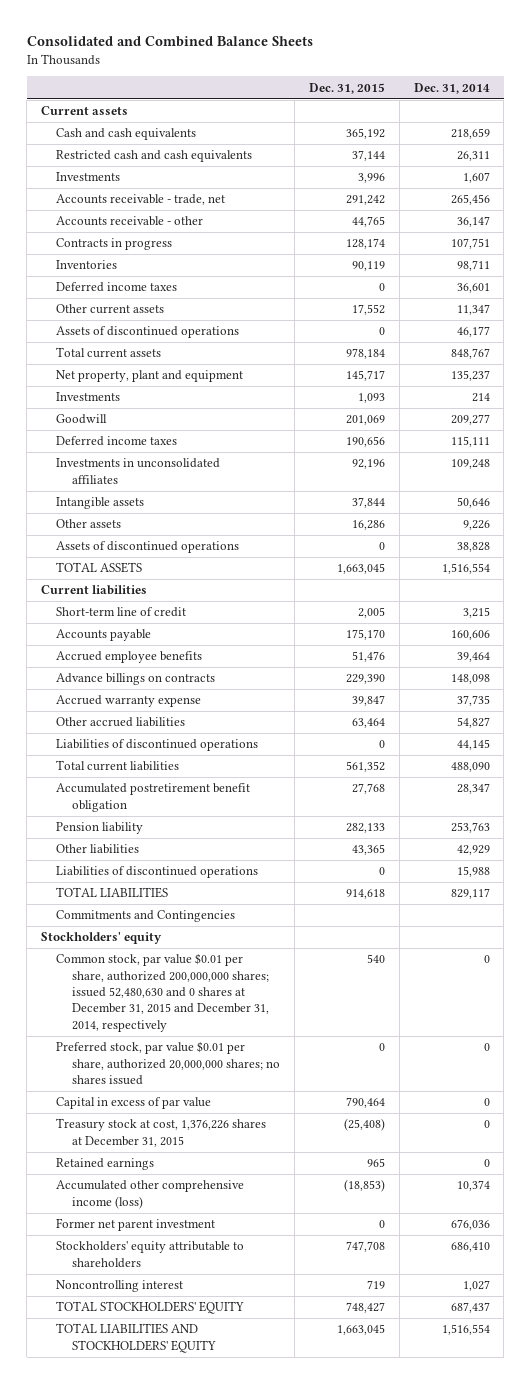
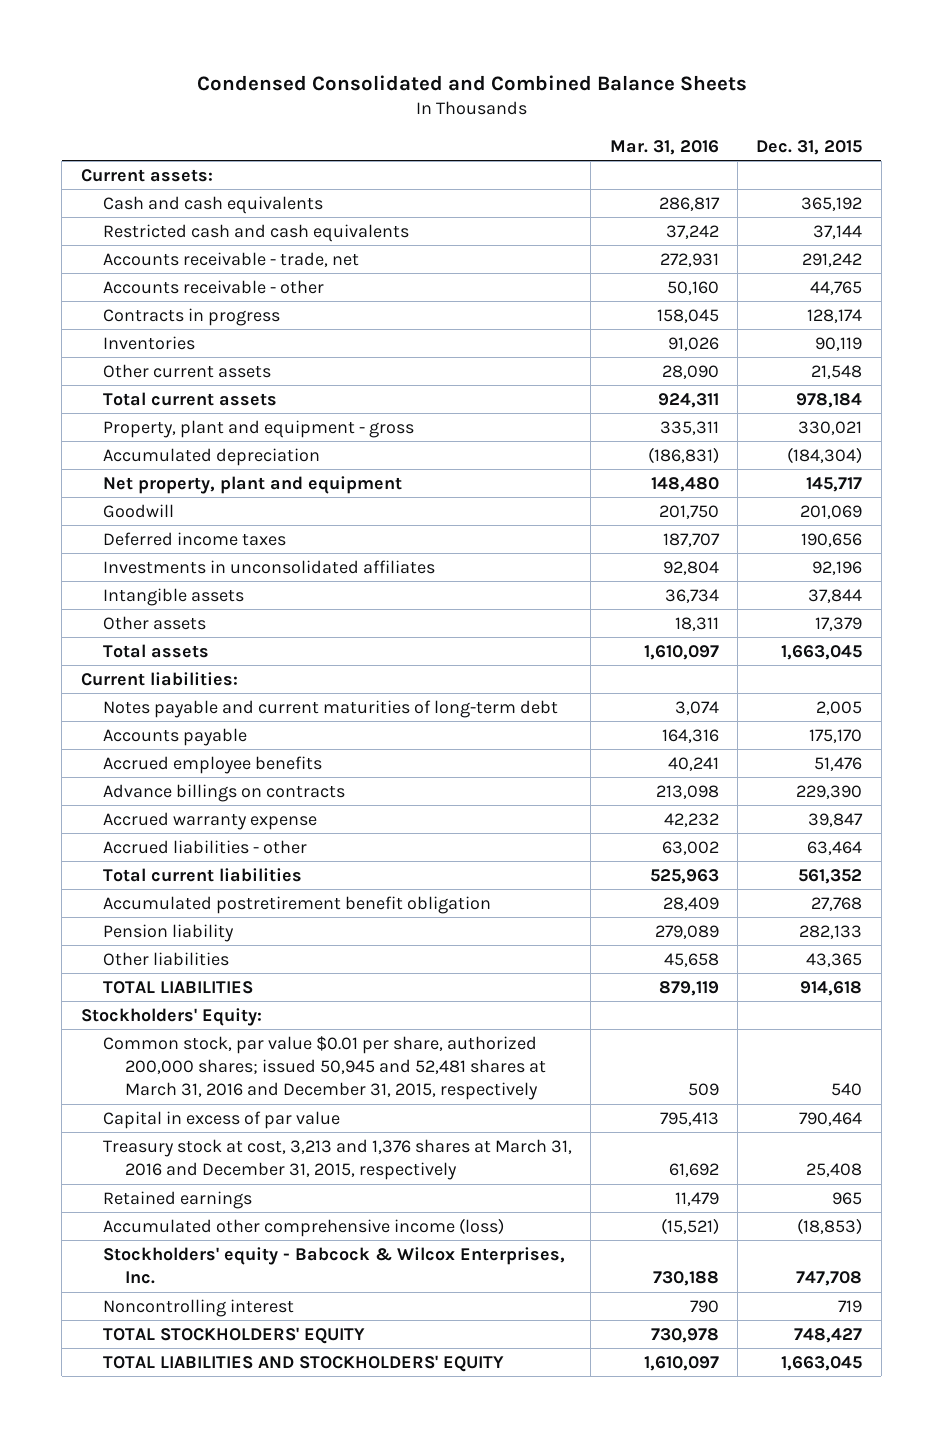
- Consolidated and Combined Balance Sheets
+ Condensed Consolidated and Combined Balance Sheets
- | Dec. 31, 2015 | Dec. 31, 2014
+ | Mar. 31, 2016 | Dec. 31, 2015
- Current assets
+ Current assets:
- Investments | 3,996 | 1,607
- Deferred income taxes | 0 | 36,601
- Other current assets | 17,552 | 11,347
- Assets of discontinued operations | 0 | 46,177
+ Other current assets | 28,090 | 21,548
+ Property, plant and equipment - gross | 335,311 | 330,021
+ Accumulated depreciation | (186,831) | (184,304)
- Investments | 1,093 | 214
- Other assets | 16,286 | 9,226
- Assets of discontinued operations | 0 | 38,828
- TOTAL ASSETS | 1,663,045 | 1,516,554
- Current liabilities
- Short-term line of credit | 2,005 | 3,215
+ Other assets | 18,311 | 17,379
+ Total assets | 1,610,097 | 1,663,045
+ Current liabilities:
+ Notes payable and current maturities of long-term debt | 3,074 | 2,005
- Other accrued liabilities | 63,464 | 54,827
- Liabilities of discontinued operations | 0 | 44,145
+ Accrued liabilities - other | 63,002 | 63,464
- Liabilities of discontinued operations | 0 | 15,988
- Commitments and Contingencies
- Stockholders' equity
- Common stock, par value $0.01 per share, authorized 200,000,000 shares; issued 52,480,630 and 0 shares at December 31, 2015 and December 31, 2014, respectively | 540 | 0
- Preferred stock, par value $0.01 per share, authorized 20,000,000 shares; no shares issued | 0 | 0
+ Stockholders' Equity:
+ Common stock, par value $0.01 per share, authorized 200,000 shares; issued 50,945 and 52,481 shares at March 31, 2016 and December 31, 2015, respectively | 509 | 540
- Treasury stock at cost, 1,376,226 shares at December 31, 2015 | (25,408) | 0
+ Treasury stock at cost, 3,213 and 1,376 shares at March 31, 2016 and December 31, 2015, respectively | 61,692 | 25,408
- Former net parent investment | 0 | 676,036
- Stockholders' equity attributable to shareholders | 747,708 | 686,410
+ Stockholders' equity - Babcock & Wilcox Enterprises, Inc. | 730,188 | 747,708

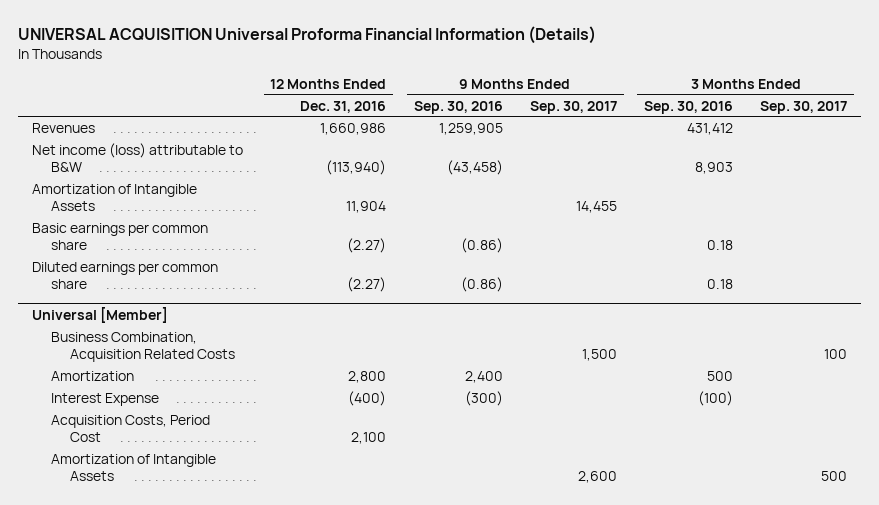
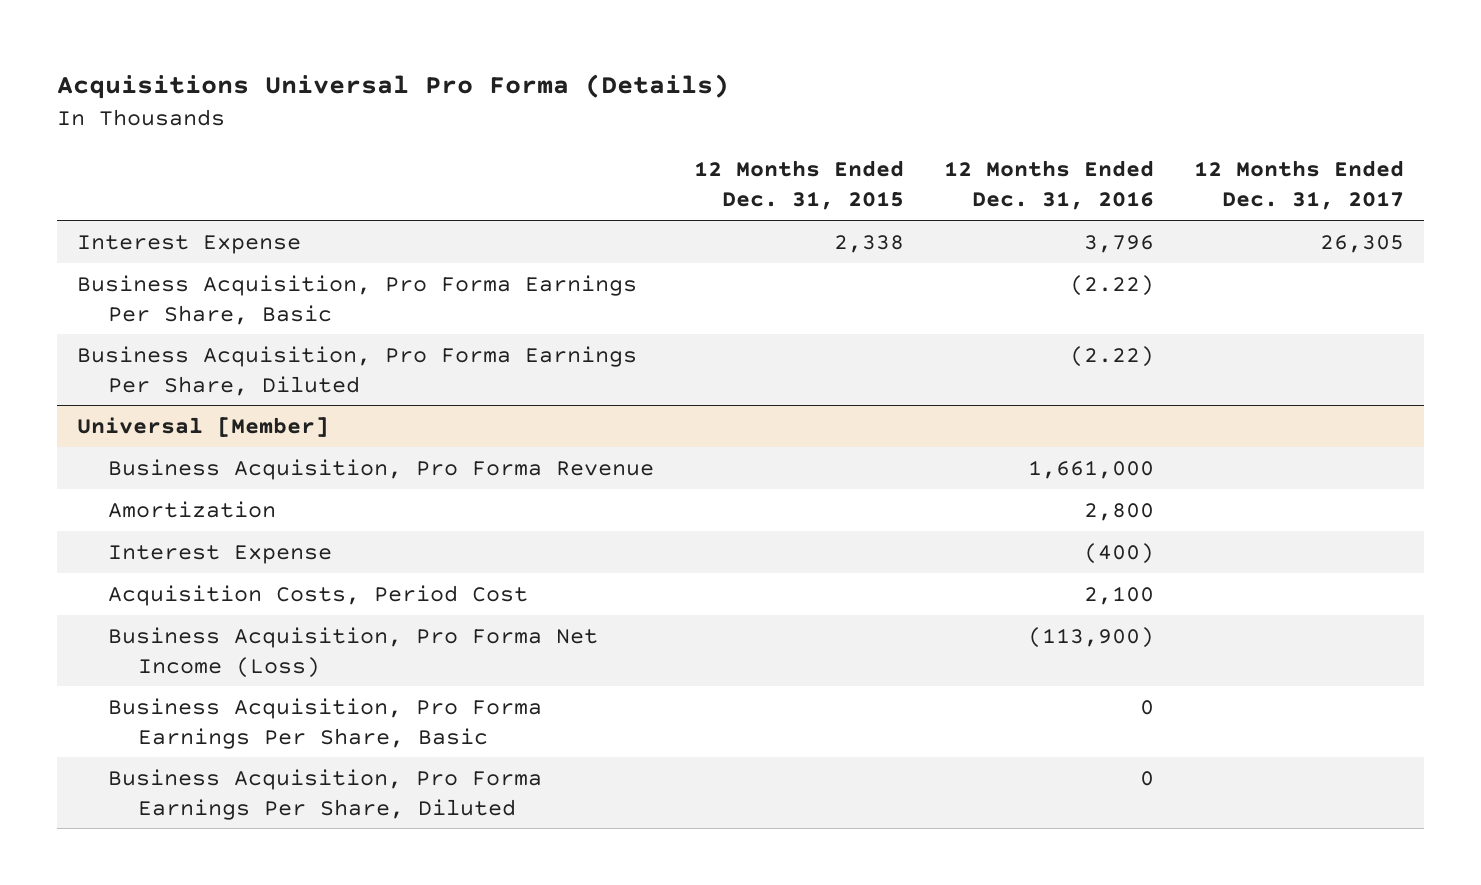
- UNIVERSAL ACQUISITION Universal Proforma Financial Information (Details)
+ Acquisitions Universal Pro Forma (Details)
- | 12 Months Ended Dec. 31, 2016 | 9 Months Ended Sep. 30, 2016 | 9 Months Ended Sep. 30, 2017 | 3 Months Ended Sep. 30, 2016 | 3 Months Ended Sep. 30, 2017
+ | 12 Months Ended Dec. 31, 2015 | 12 Months Ended Dec. 31, 2016 | 12 Months Ended Dec. 31, 2017
- Revenues | 1,660,986 | 1,259,905 | | 431,412 |
- Net income (loss) attributable to B&W | (113,940) | (43,458) | | 8,903 |
- Amortization of Intangible Assets | 11,904 | | 14,455 | |
- Basic earnings per common share | (2.27) | (0.86) | | 0.18 |
- Diluted earnings per common share | (2.27) | (0.86) | | 0.18 |
+ Interest Expense | 2,338 | 3,796 | 26,305
+ Business Acquisition, Pro Forma Earnings Per Share, Basic | | (2.22) |
+ Business Acquisition, Pro Forma Earnings Per Share, Diluted | | (2.22) |
@ Universal [Member]
- Business Combination, Acquisition Related Costs | | | 1,500 | | 100
+ Business Acquisition, Pro Forma Revenue | | 1,661,000 |
- Amortization of Intangible Assets | | | 2,600 | | 500
+ Business Acquisition, Pro Forma Net Income (Loss) | | (113,900) |
+ Business Acquisition, Pro Forma Earnings Per Share, Basic | | 0 |
+ Business Acquisition, Pro Forma Earnings Per Share, Diluted | | 0 |

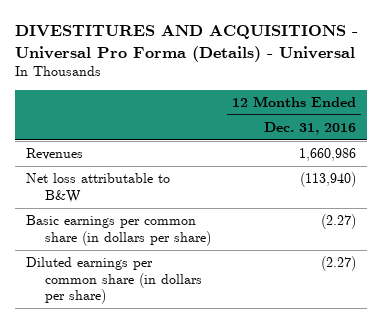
- Acquisitions Universal Pro Forma (Details)
+ DIVESTITURES AND ACQUISITIONS - Universal Pro Forma (Details) - Universal
- | 12 Months Ended Dec. 31, 2015 | 12 Months Ended Dec. 31, 2016 | 12 Months Ended Dec. 31, 2017
+ | 12 Months Ended Dec. 31, 2016
- Interest Expense | 2,338 | 3,796 | 26,305
- Business Acquisition, Pro Forma Earnings Per Share, Basic | | (2.22) |
- Business Acquisition, Pro Forma Earnings Per Share, Diluted | | (2.22) |
- Universal [Member]
- Business Acquisition, Pro Forma Revenue | | 1,661,000 |
- Amortization | | 2,800 |
- Interest Expense | | (400) |
- Acquisition Costs, Period Cost | | 2,100 |
- Business Acquisition, Pro Forma Net Income (Loss) | | (113,900) |
- Business Acquisition, Pro Forma Earnings Per Share, Basic | | 0 |
- Business Acquisition, Pro Forma Earnings Per Share, Diluted | | 0 |
+ Revenues | 1,660,986
+ Net loss attributable to B&W | (113,940)
+ Basic earnings per common share (in dollars per share) | (2.27)
+ Diluted earnings per common share (in dollars per share) | (2.27)

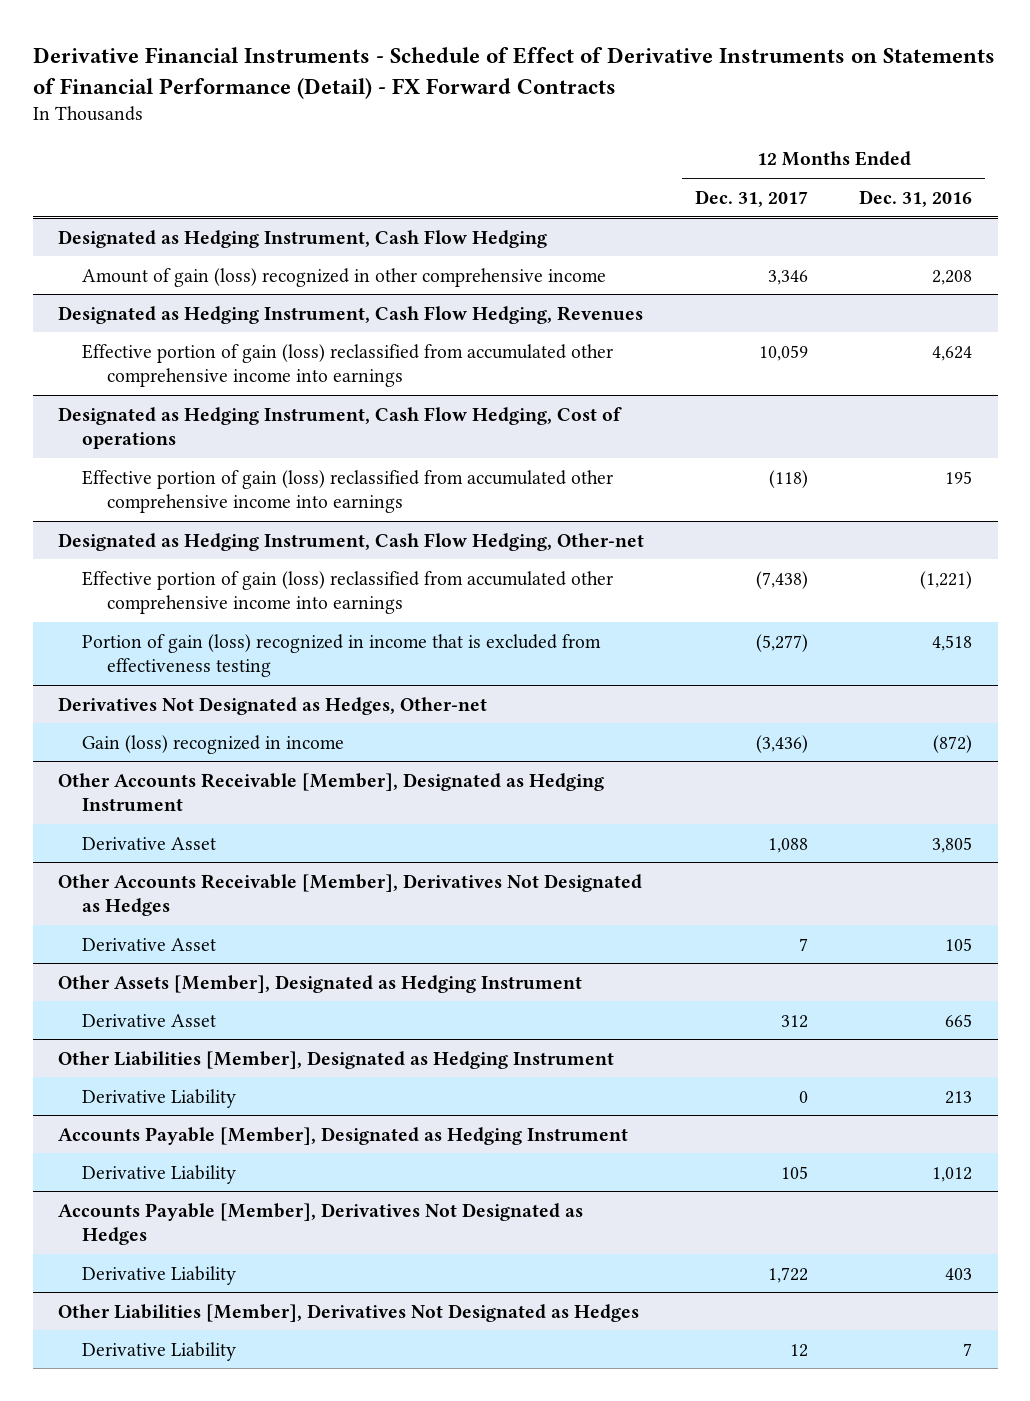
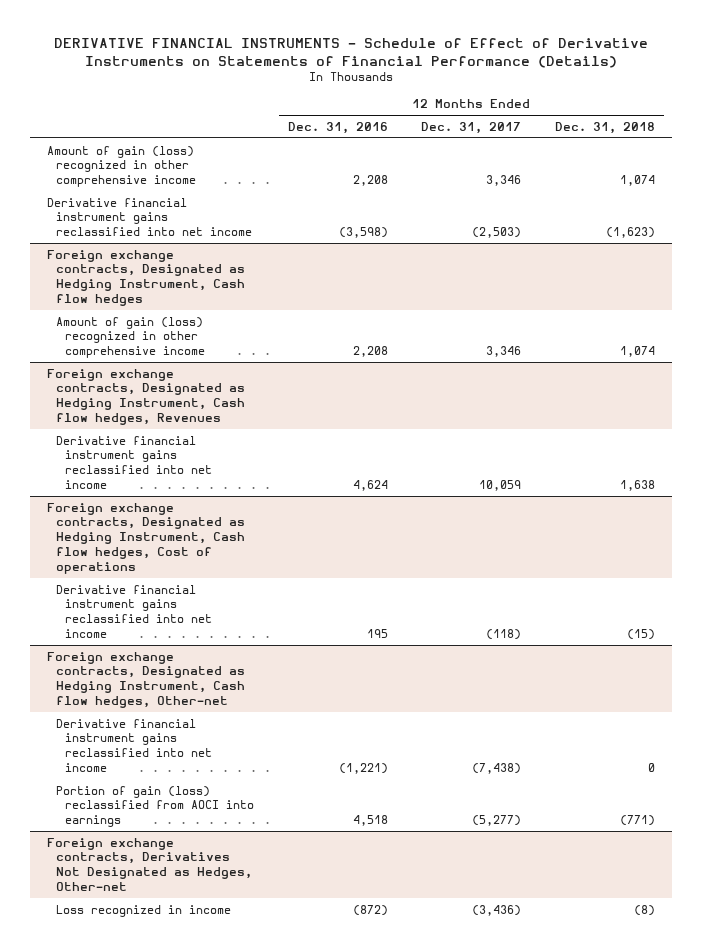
- Derivative Financial Instruments - Schedule of Effect of Derivative Instruments on Statements of Financial Performance (Detail) - FX Forward Contracts
+ DERIVATIVE FINANCIAL INSTRUMENTS - Schedule of Effect of Derivative Instruments on Statements of Financial Performance (Details)
- | 12 Months Ended Dec. 31, 2017 | 12 Months Ended Dec. 31, 2016
+ | 12 Months Ended Dec. 31, 2016 | 12 Months Ended Dec. 31, 2017 | 12 Months Ended Dec. 31, 2018
- Designated as Hedging Instrument, Cash Flow Hedging
- Designated as Hedging Instrument, Cash Flow Hedging, Revenues
- Effective portion of gain (loss) reclassified from accumulated other comprehensive income into earnings | 10,059 | 4,624
- Designated as Hedging Instrument, Cash Flow Hedging, Cost of operations
- Effective portion of gain (loss) reclassified from accumulated other comprehensive income into earnings | (118) | 195
- Designated as Hedging Instrument, Cash Flow Hedging, Other-net
- Effective portion of gain (loss) reclassified from accumulated other comprehensive income into earnings | (7,438) | (1,221)
- Portion of gain (loss) recognized in income that is excluded from effectiveness testing | (5,277) | 4,518
- Derivatives Not Designated as Hedges, Other-net
- Gain (loss) recognized in income | (3,436) | (872)
- Other Accounts Receivable [Member], Designated as Hedging Instrument
- Derivative Asset | 1,088 | 3,805
- Other Accounts Receivable [Member], Derivatives Not Designated as Hedges
- Derivative Asset | 7 | 105
- Other Assets [Member], Designated as Hedging Instrument
- Derivative Asset | 312 | 665
- Other Liabilities [Member], Designated as Hedging Instrument
- Derivative Liability | 0 | 213
- Accounts Payable [Member], Designated as Hedging Instrument
- Derivative Liability | 105 | 1,012
- Accounts Payable [Member], Derivatives Not Designated as Hedges
- Derivative Liability | 1,722 | 403
- Other Liabilities [Member], Derivatives Not Designated as Hedges
- Derivative Liability | 12 | 7
+ Derivative financial instrument gains reclassified into net income | (3,598) | (2,503) | (1,623)
+ Foreign exchange contracts, Designated as Hedging Instrument, Cash flow hedges
+ Amount of gain (loss) recognized in other comprehensive income | 2,208 | 3,346 | 1,074
+ Foreign exchange contracts, Designated as Hedging Instrument, Cash flow hedges, Revenues
+ Derivative financial instrument gains reclassified into net income | 4,624 | 10,059 | 1,638
+ Foreign exchange contracts, Designated as Hedging Instrument, Cash flow hedges, Cost of operations
+ Derivative financial instrument gains reclassified into net income | 195 | (118) | (15)
+ Foreign exchange contracts, Designated as Hedging Instrument, Cash flow hedges, Other-net
+ Derivative financial instrument gains reclassified into net income | (1,221) | (7,438) | 0
+ Portion of gain (loss) reclassified from AOCI into earnings | 4,518 | (5,277) | (771)
+ Foreign exchange contracts, Derivatives Not Designated as Hedges, Other-net
+ Loss recognized in income | (872) | (3,436) | (8)

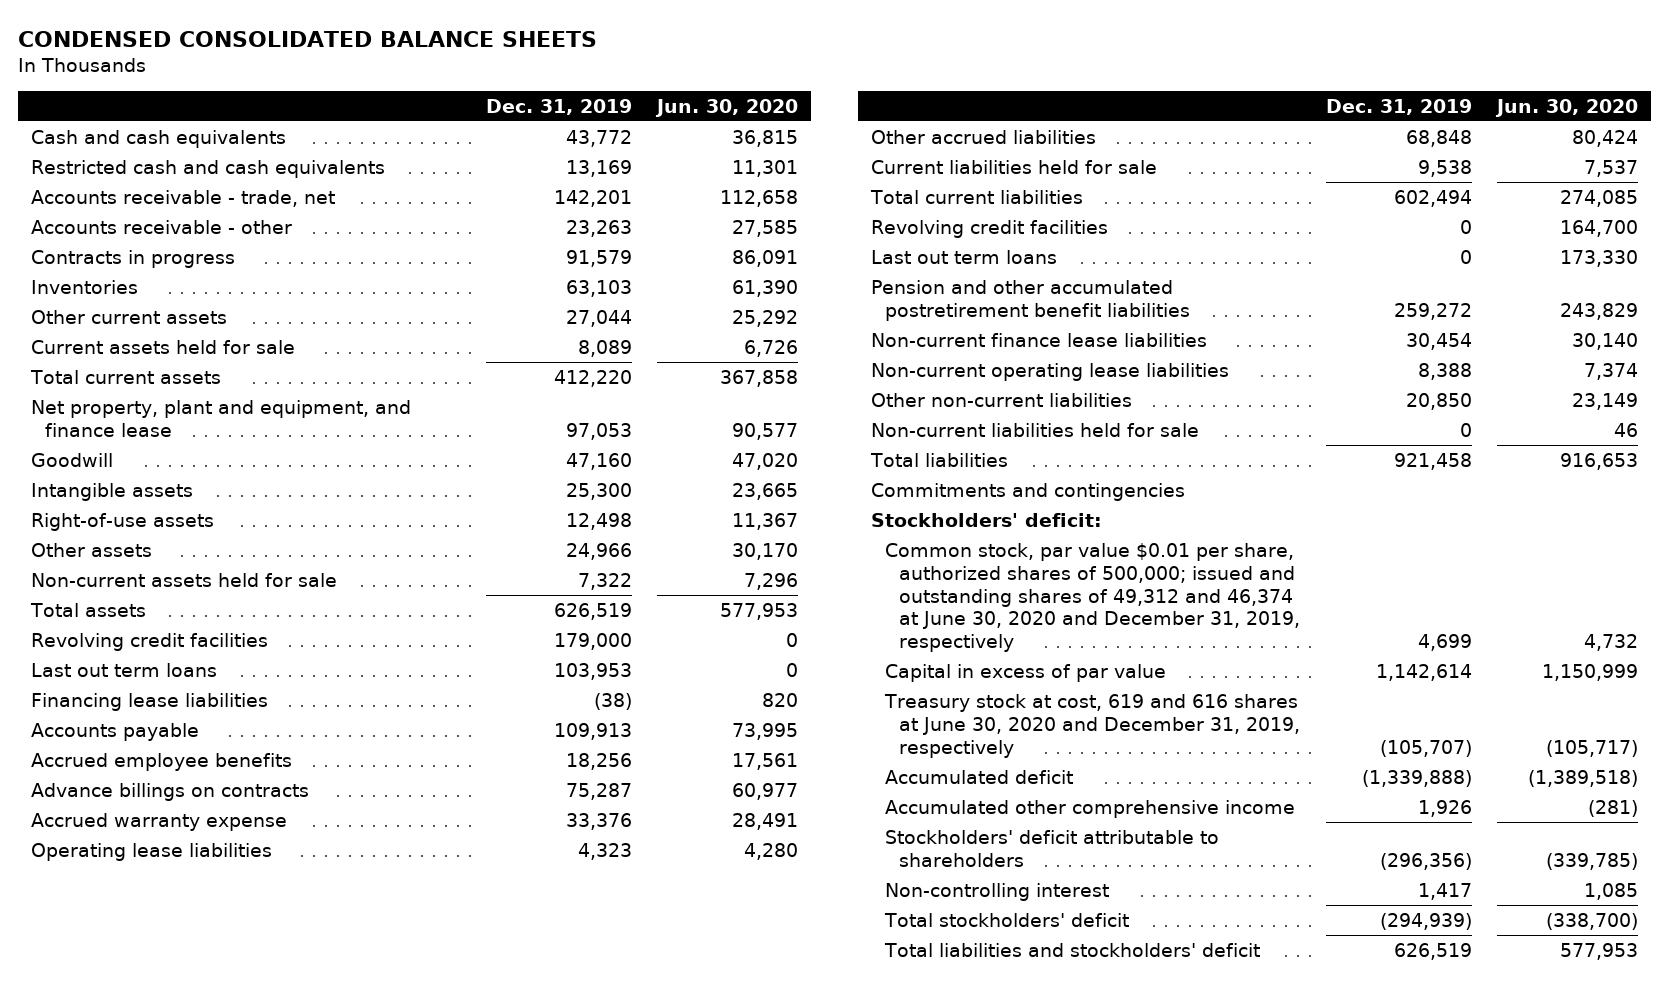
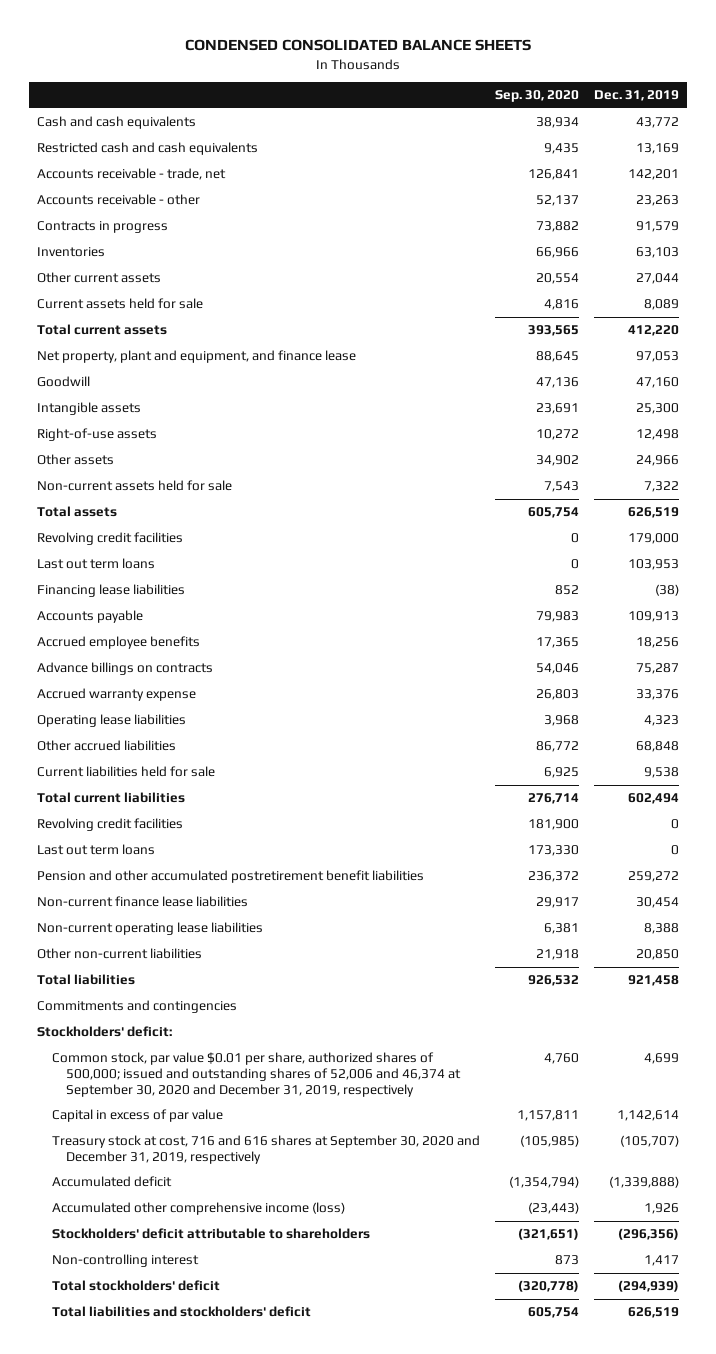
- | Dec. 31, 2019 | Jun. 30, 2020
+ | Sep. 30, 2020 | Dec. 31, 2019
- Non-current liabilities held for sale | 0 | 46
- Common stock, par value $0.01 per share, authorized shares of 500,000; issued and outstanding shares of 49,312 and 46,374 at June 30, 2020 and December 31, 2019, respectively | 4,699 | 4,732
+ Common stock, par value $0.01 per share, authorized shares of 500,000; issued and outstanding shares of 52,006 and 46,374 at September 30, 2020 and December 31, 2019, respectively | 4,760 | 4,699
- Treasury stock at cost, 619 and 616 shares at June 30, 2020 and December 31, 2019, respectively | (105,707) | (105,717)
+ Treasury stock at cost, 716 and 616 shares at September 30, 2020 and December 31, 2019, respectively | (105,985) | (105,707)
- Accumulated other comprehensive income | 1,926 | (281)
+ Accumulated other comprehensive income (loss) | (23,443) | 1,926

